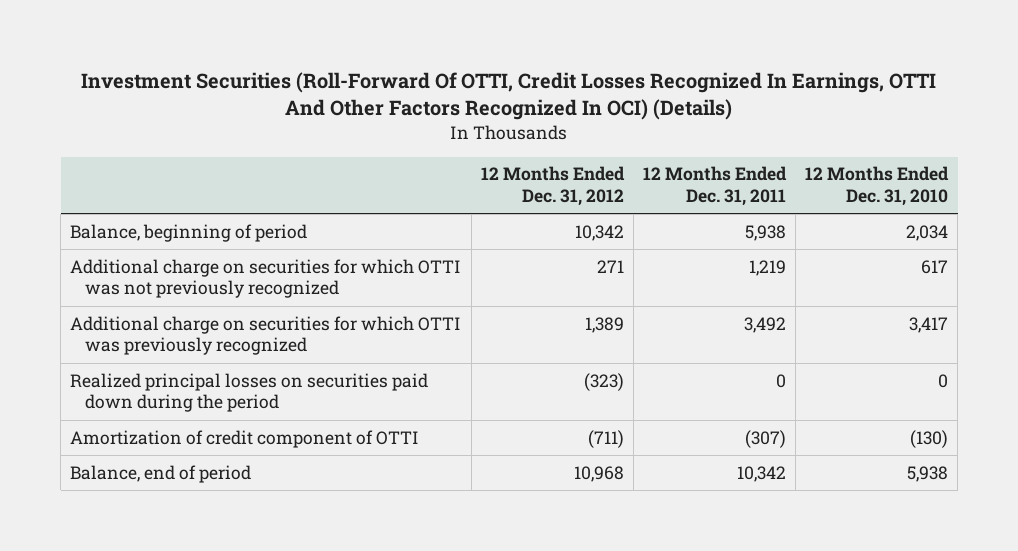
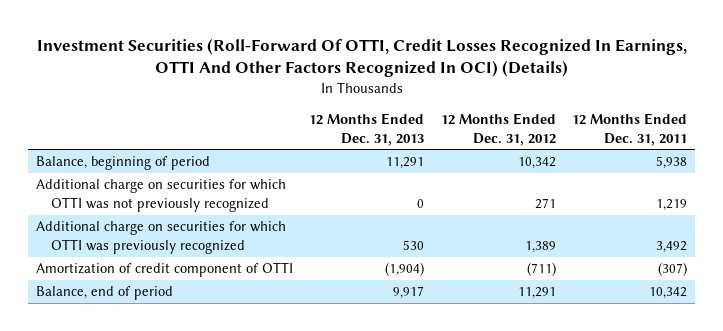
- | 12 Months Ended Dec. 31, 2012 | 12 Months Ended Dec. 31, 2011 | 12 Months Ended Dec. 31, 2010
+ | 12 Months Ended Dec. 31, 2013 | 12 Months Ended Dec. 31, 2012 | 12 Months Ended Dec. 31, 2011
- Realized principal losses on securities paid down during the period | (323) | 0 | 0
- Balance, end of period | 10,968 | 10,342 | 5,938
+ Balance, end of period | 9,917 | 11,291 | 10,342

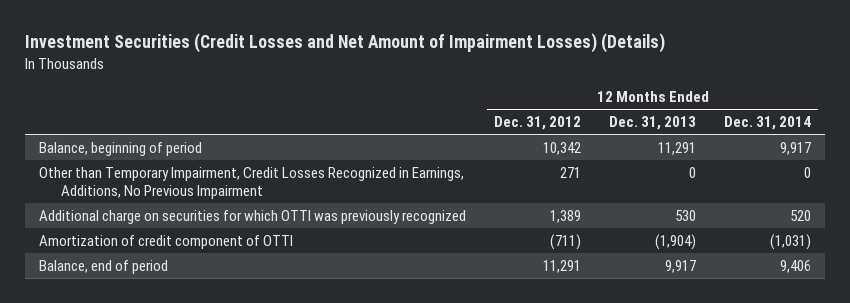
- Investment Securities (Roll-Forward Of OTTI, Credit Losses Recognized In Earnings, OTTI And Other Factors Recognized In OCI) (Details)
+ Investment Securities (Credit Losses and Net Amount of Impairment Losses) (Details)
- | 12 Months Ended Dec. 31, 2013 | 12 Months Ended Dec. 31, 2012 | 12 Months Ended Dec. 31, 2011
+ | 12 Months Ended Dec. 31, 2012 | 12 Months Ended Dec. 31, 2013 | 12 Months Ended Dec. 31, 2014
- Additional charge on securities for which OTTI was not previously recognized | 0 | 271 | 1,219
+ Other than Temporary Impairment, Credit Losses Recognized in Earnings, Additions, No Previous Impairment | 271 | 0 | 0

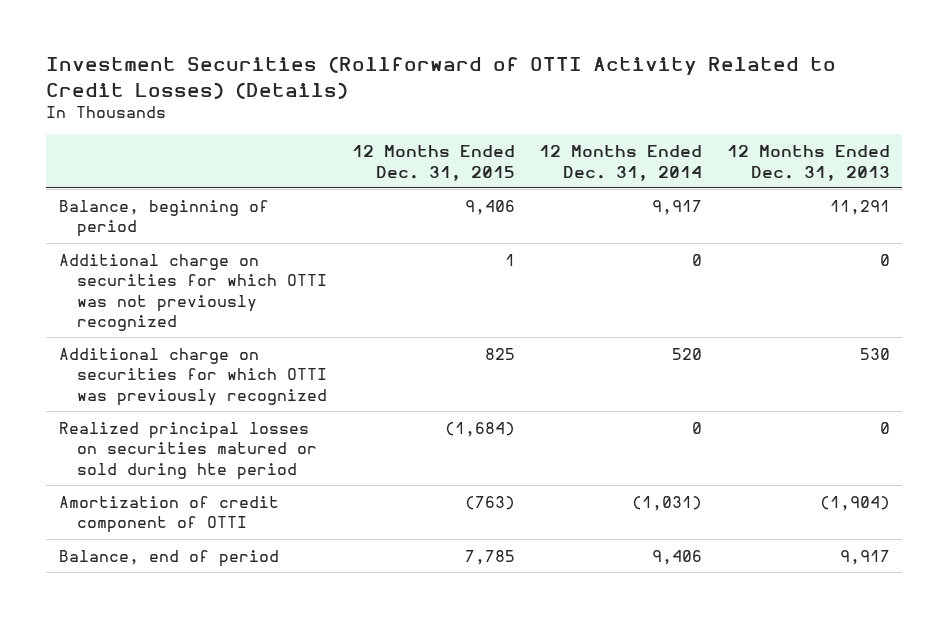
- Investment Securities (Credit Losses and Net Amount of Impairment Losses) (Details)
+ Investment Securities (Rollforward of OTTI Activity Related to Credit Losses) (Details)
- | 12 Months Ended Dec. 31, 2012 | 12 Months Ended Dec. 31, 2013 | 12 Months Ended Dec. 31, 2014
+ | 12 Months Ended Dec. 31, 2015 | 12 Months Ended Dec. 31, 2014 | 12 Months Ended Dec. 31, 2013
- Other than Temporary Impairment, Credit Losses Recognized in Earnings, Additions, No Previous Impairment | 271 | 0 | 0
+ Additional charge on securities for which OTTI was not previously recognized | 1 | 0 | 0
+ Realized principal losses on securities matured or sold during hte period | (1,684) | 0 | 0

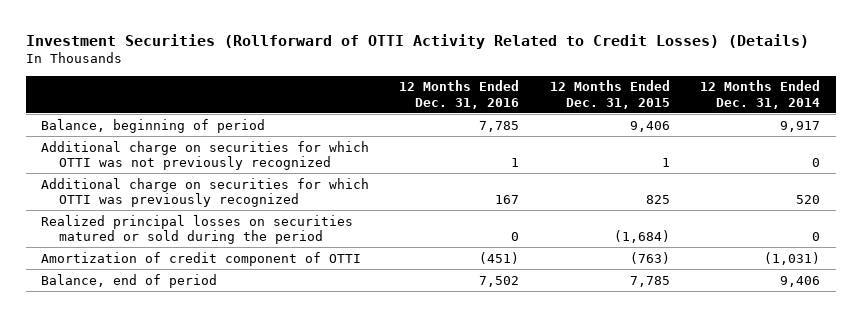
- | 12 Months Ended Dec. 31, 2015 | 12 Months Ended Dec. 31, 2014 | 12 Months Ended Dec. 31, 2013
+ | 12 Months Ended Dec. 31, 2016 | 12 Months Ended Dec. 31, 2015 | 12 Months Ended Dec. 31, 2014
- Realized principal losses on securities matured or sold during hte period | (1,684) | 0 | 0
+ Realized principal losses on securities matured or sold during the period | 0 | (1,684) | 0

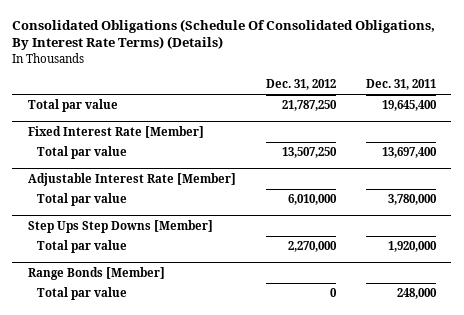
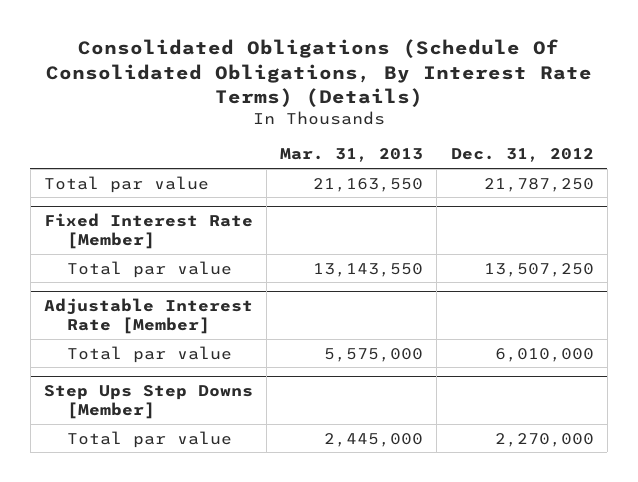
- | Dec. 31, 2012 | Dec. 31, 2011
+ | Mar. 31, 2013 | Dec. 31, 2012
- Range Bonds [Member]
- Total par value | 0 | 248,000

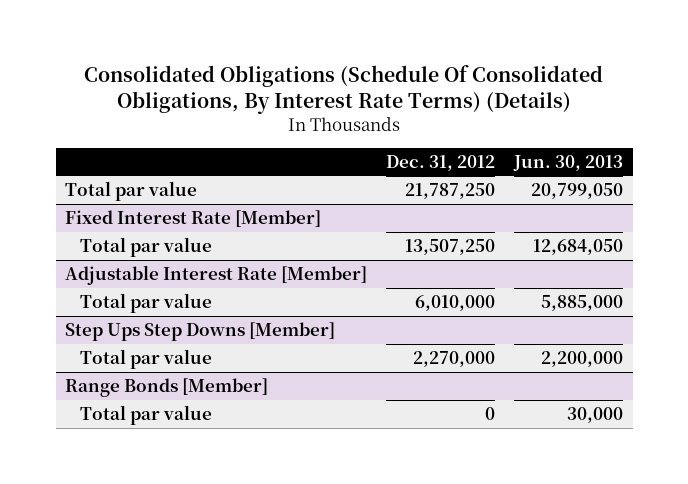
- | Mar. 31, 2013 | Dec. 31, 2012
+ | Dec. 31, 2012 | Jun. 30, 2013
+ Range Bonds [Member]
+ Total par value | 0 | 30,000

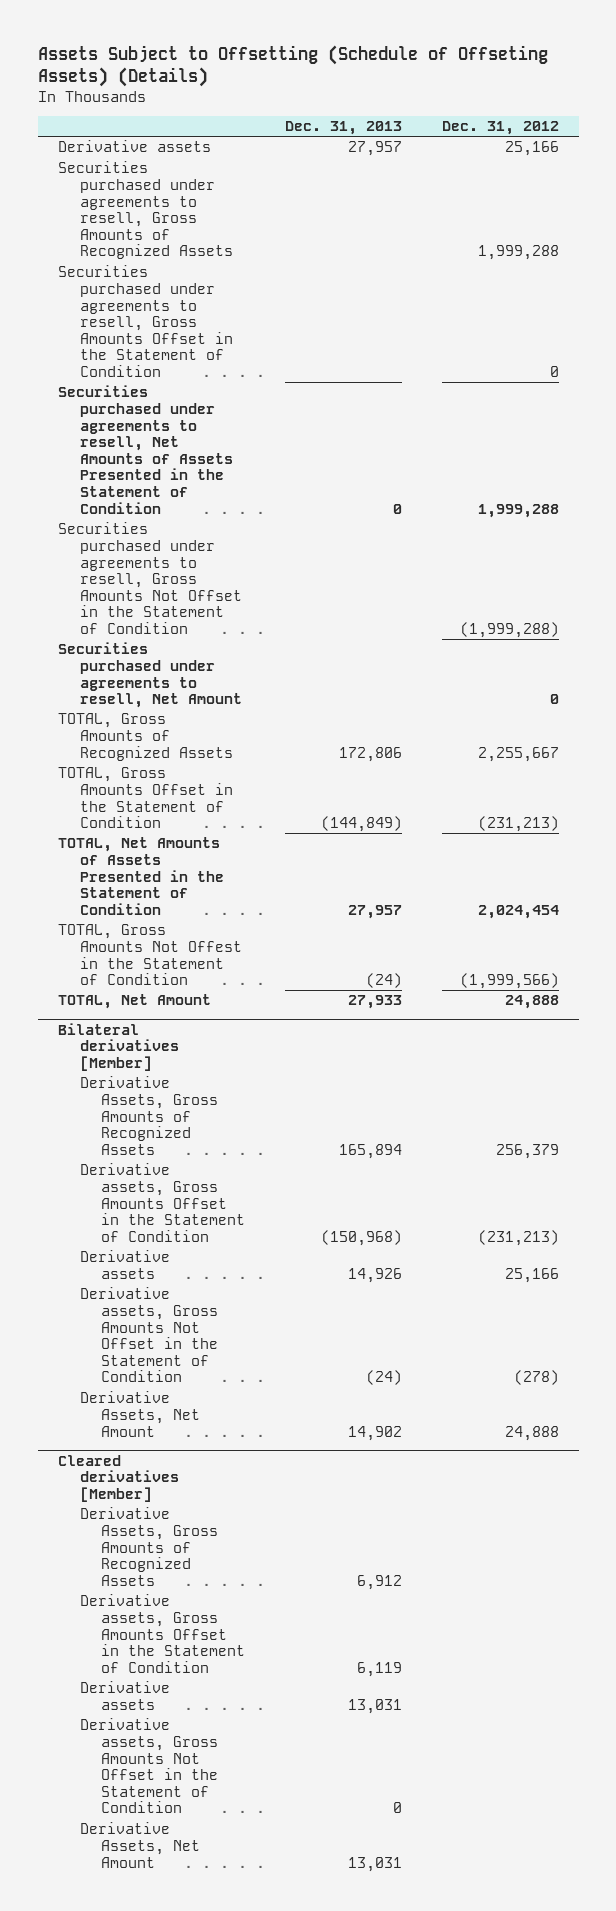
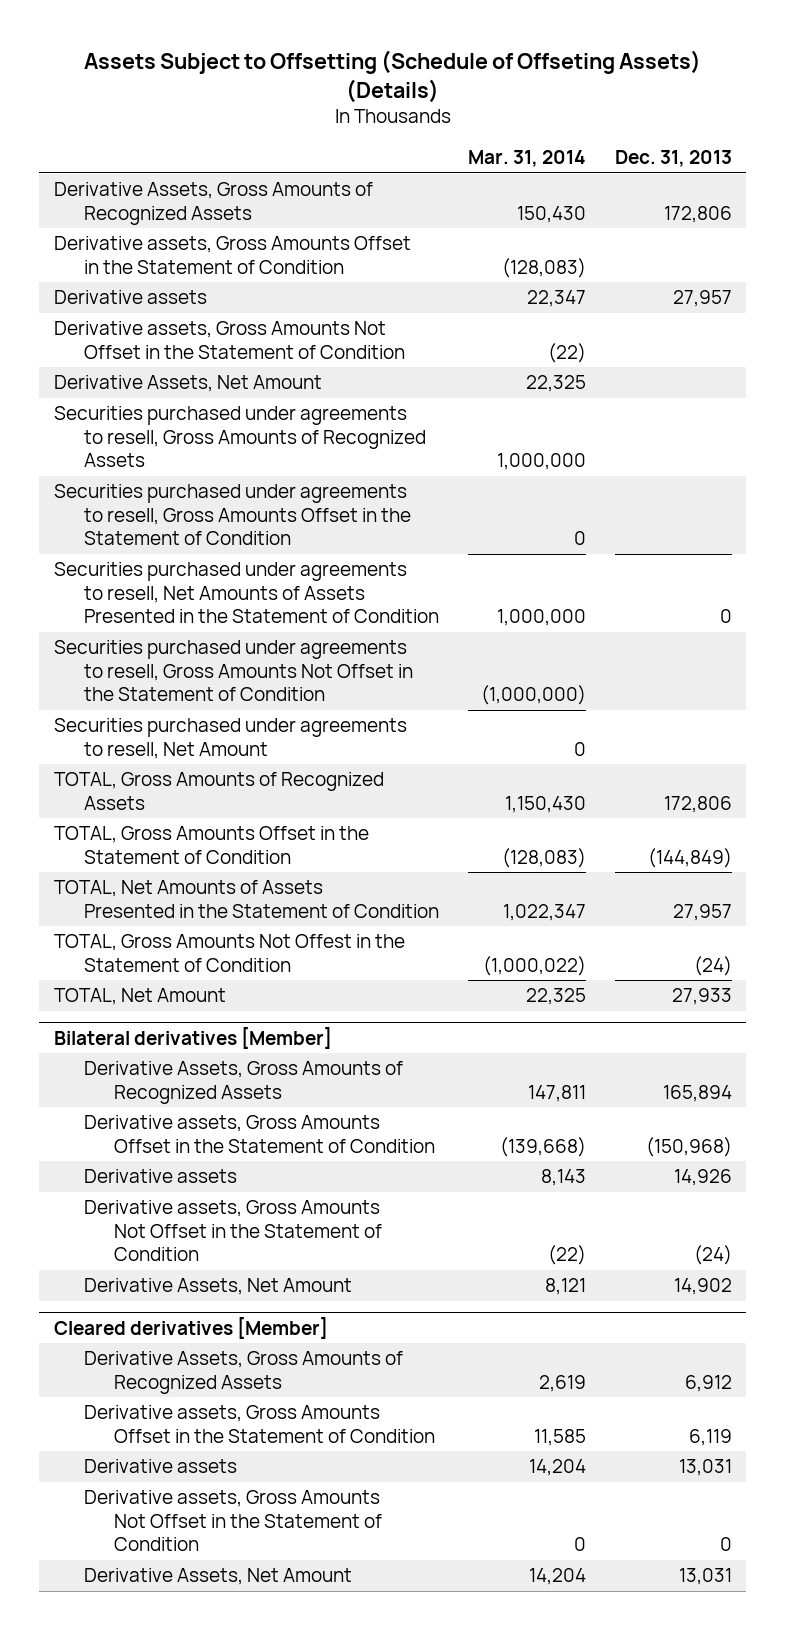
- | Dec. 31, 2013 | Dec. 31, 2012
+ | Mar. 31, 2014 | Dec. 31, 2013
+ Derivative Assets, Gross Amounts of Recognized Assets | 150,430 | 172,806
+ Derivative assets, Gross Amounts Offset in the Statement of Condition | (128,083) |
+ Derivative assets, Gross Amounts Not Offset in the Statement of Condition | (22) |
+ Derivative Assets, Net Amount | 22,325 |

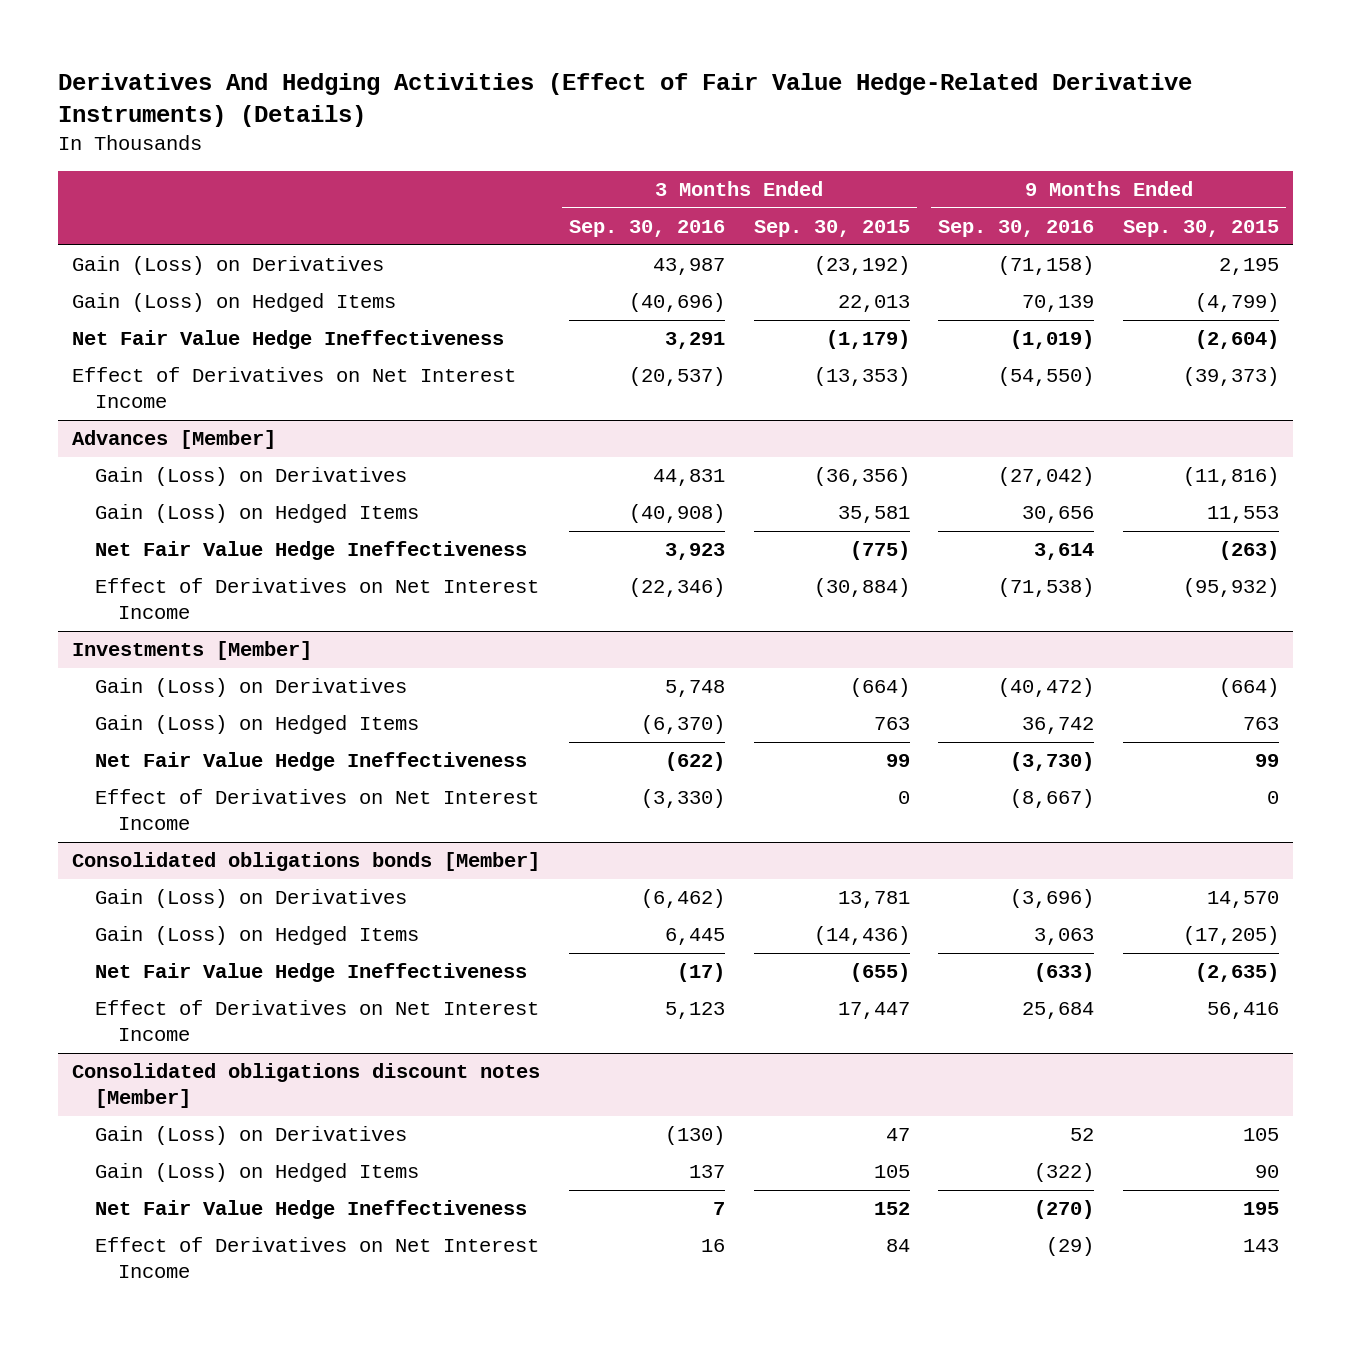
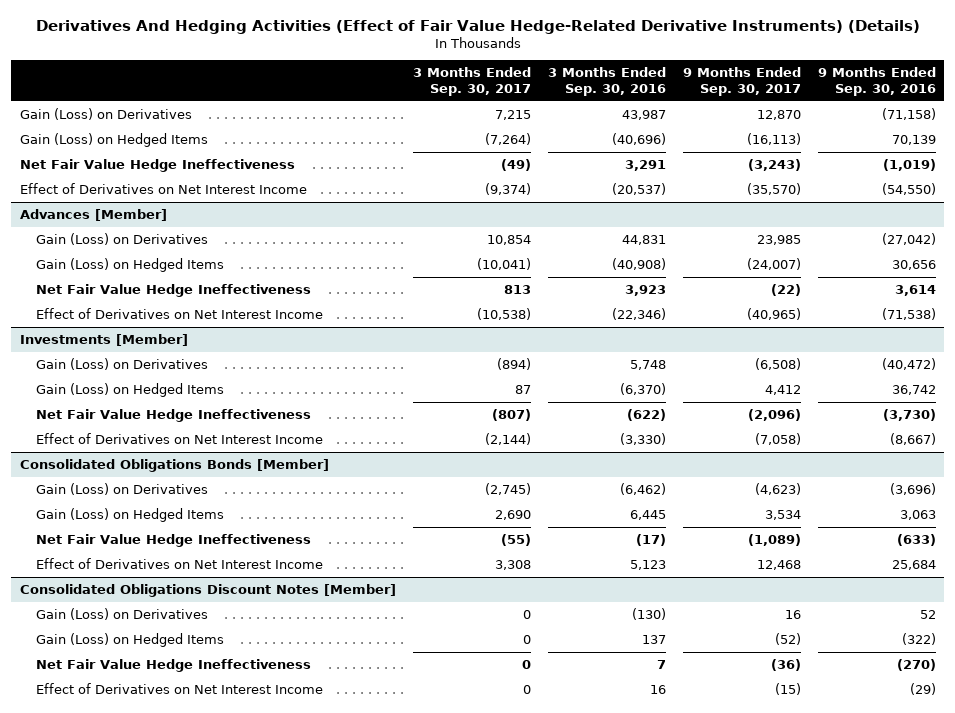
- | 3 Months Ended Sep. 30, 2016 | 3 Months Ended Sep. 30, 2015 | 9 Months Ended Sep. 30, 2016 | 9 Months Ended Sep. 30, 2015
+ | 3 Months Ended Sep. 30, 2017 | 3 Months Ended Sep. 30, 2016 | 9 Months Ended Sep. 30, 2017 | 9 Months Ended Sep. 30, 2016
- Consolidated obligations bonds [Member]
+ Consolidated Obligations Bonds [Member]
- Consolidated obligations discount notes [Member]
+ Consolidated Obligations Discount Notes [Member]

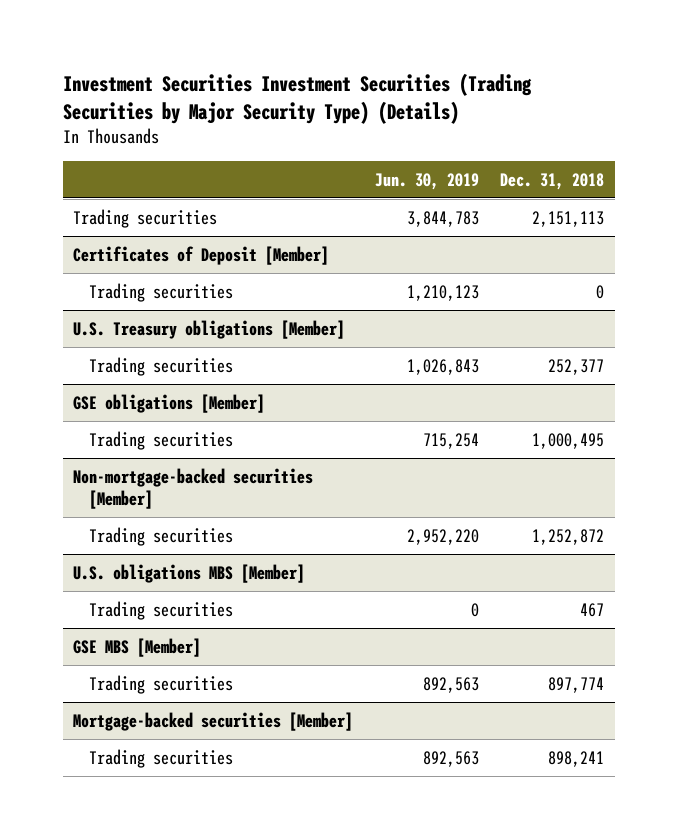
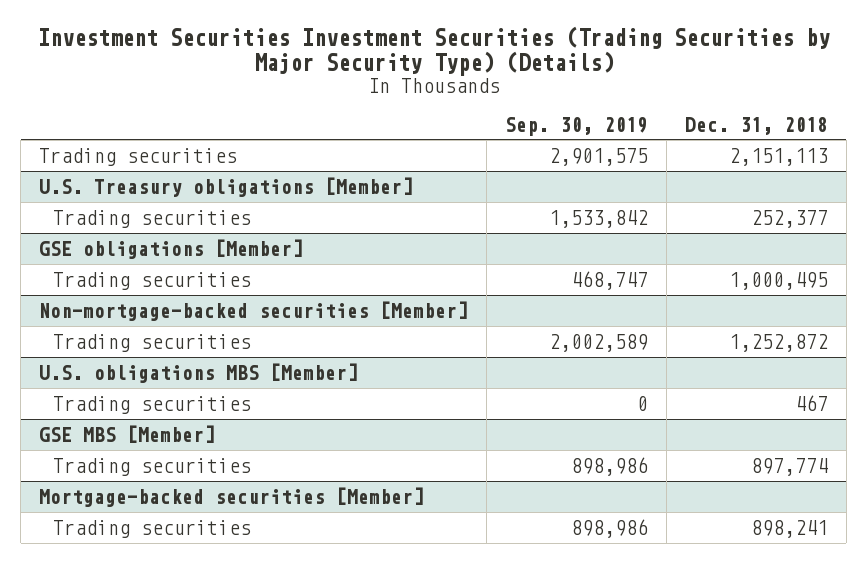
- | Jun. 30, 2019 | Dec. 31, 2018
+ | Sep. 30, 2019 | Dec. 31, 2018
- Certificates of Deposit [Member]
- Trading securities | 1,210,123 | 0

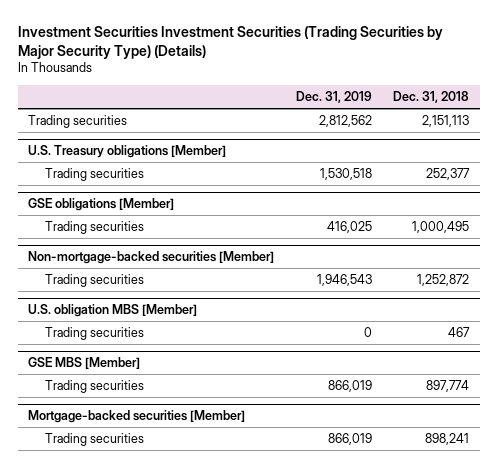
- | Sep. 30, 2019 | Dec. 31, 2018
+ | Dec. 31, 2019 | Dec. 31, 2018
- U.S. obligations MBS [Member]
+ U.S. obligation MBS [Member]

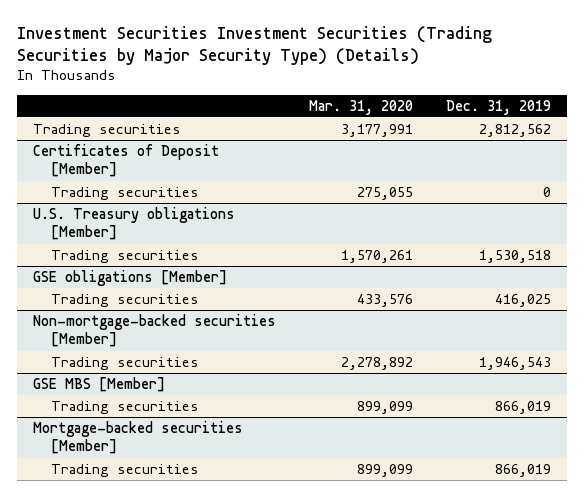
- | Dec. 31, 2019 | Dec. 31, 2018
+ | Mar. 31, 2020 | Dec. 31, 2019
+ Certificates of Deposit [Member]
+ Trading securities | 275,055 | 0
- U.S. obligation MBS [Member]
- Trading securities | 0 | 467

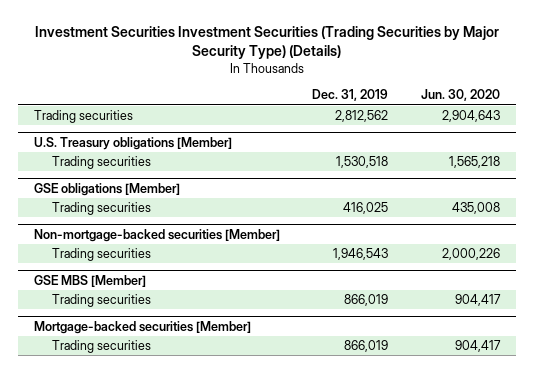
- | Mar. 31, 2020 | Dec. 31, 2019
+ | Dec. 31, 2019 | Jun. 30, 2020
- Certificates of Deposit [Member]
- Trading securities | 275,055 | 0

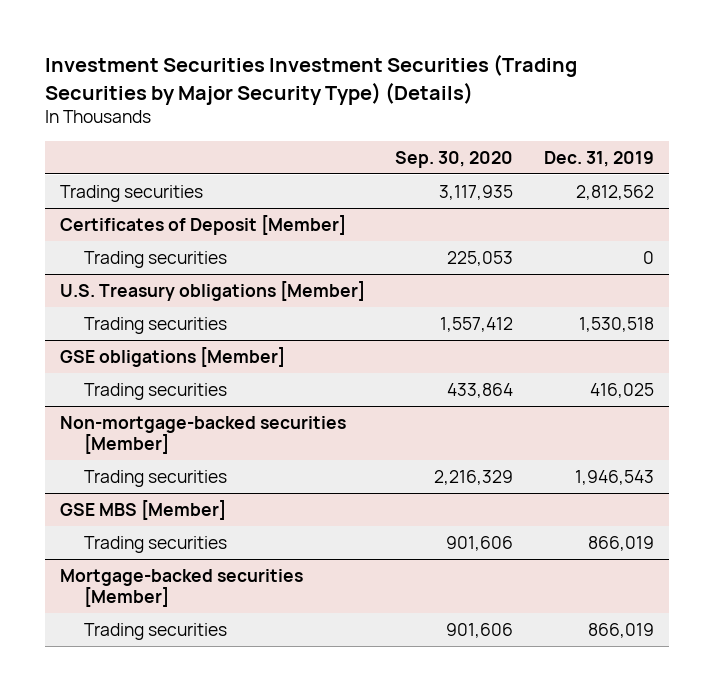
- | Dec. 31, 2019 | Jun. 30, 2020
+ | Sep. 30, 2020 | Dec. 31, 2019
+ Certificates of Deposit [Member]
+ Trading securities | 225,053 | 0

